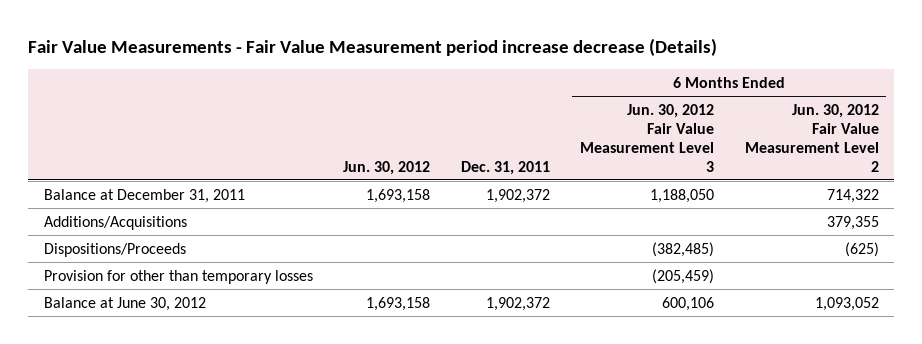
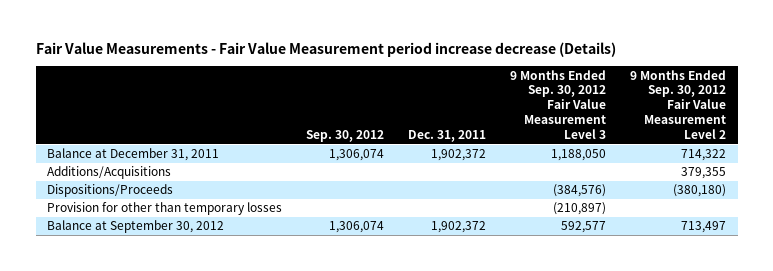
- | Jun. 30, 2012 | Dec. 31, 2011 | 6 Months Ended Jun. 30, 2012 Fair Value Measurement Level 3 | 6 Months Ended Jun. 30, 2012 Fair Value Measurement Level 2
+ | Sep. 30, 2012 | Dec. 31, 2011 | 9 Months Ended Sep. 30, 2012 Fair Value Measurement Level 3 | 9 Months Ended Sep. 30, 2012 Fair Value Measurement Level 2
- Balance at June 30, 2012 | 1,693,158 | 1,902,372 | 600,106 | 1,093,052
+ Balance at September 30, 2012 | 1,306,074 | 1,902,372 | 592,577 | 713,497

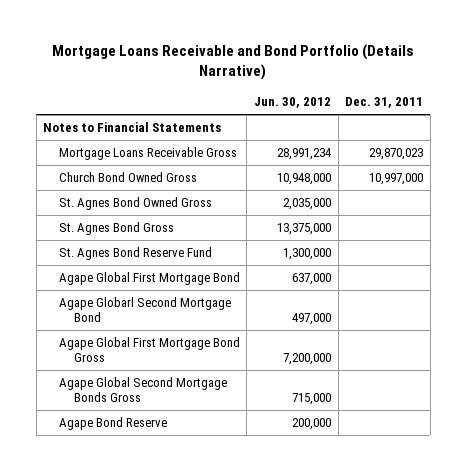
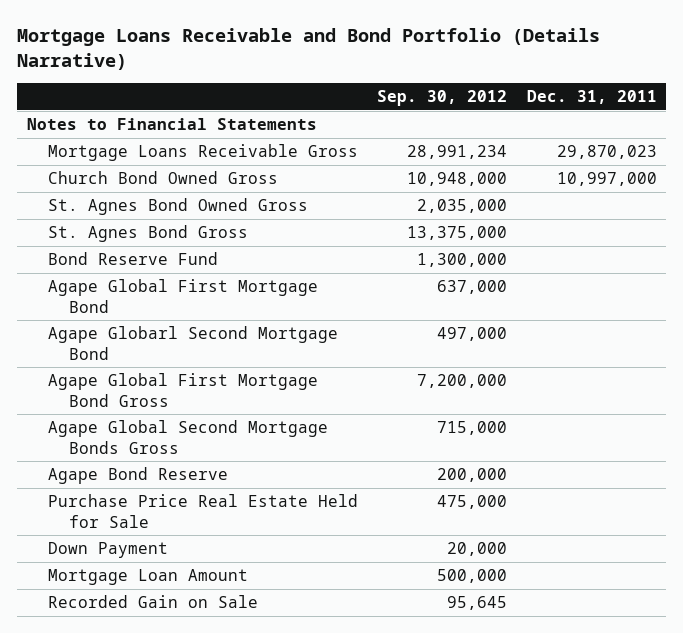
- | Jun. 30, 2012 | Dec. 31, 2011
+ | Sep. 30, 2012 | Dec. 31, 2011
- St. Agnes Bond Reserve Fund | 1,300,000 |
+ Bond Reserve Fund | 1,300,000 |
+ Purchase Price Real Estate Held for Sale | 475,000 |
+ Down Payment | 20,000 |
+ Mortgage Loan Amount | 500,000 |
+ Recorded Gain on Sale | 95,645 |

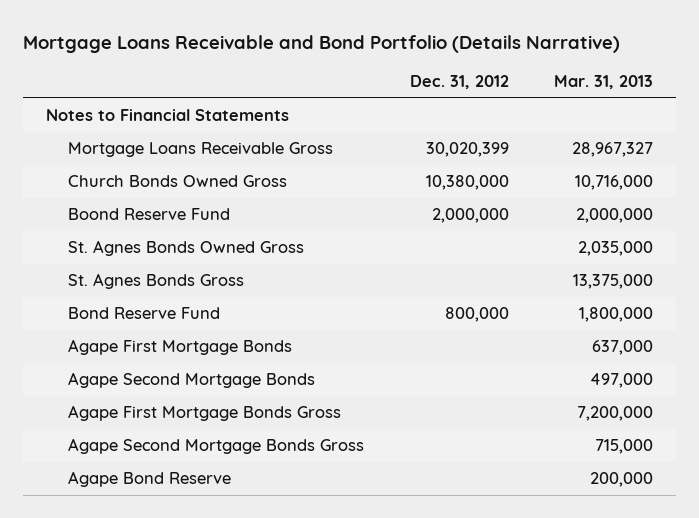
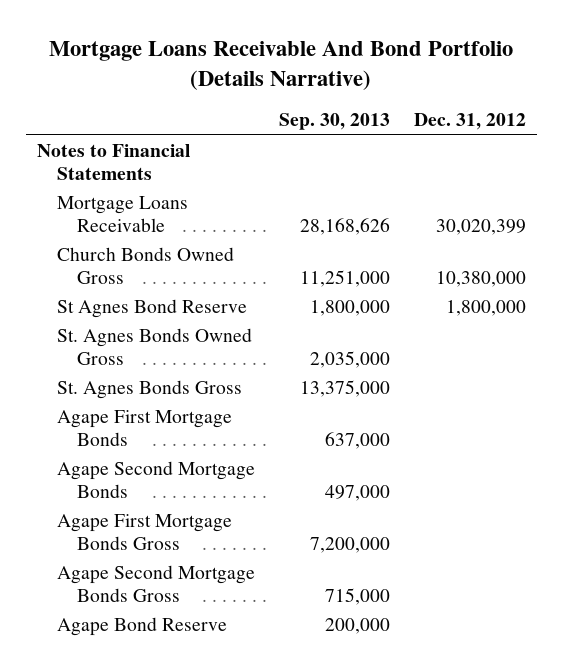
- Mortgage Loans Receivable and Bond Portfolio (Details Narrative)
+ Mortgage Loans Receivable And Bond Portfolio (Details Narrative)
- | Dec. 31, 2012 | Mar. 31, 2013
+ | Sep. 30, 2013 | Dec. 31, 2012
- Mortgage Loans Receivable Gross | 30,020,399 | 28,967,327
+ Mortgage Loans Receivable | 28,168,626 | 30,020,399
- Boond Reserve Fund | 2,000,000 | 2,000,000
+ St Agnes Bond Reserve | 1,800,000 | 1,800,000
- Bond Reserve Fund | 800,000 | 1,800,000

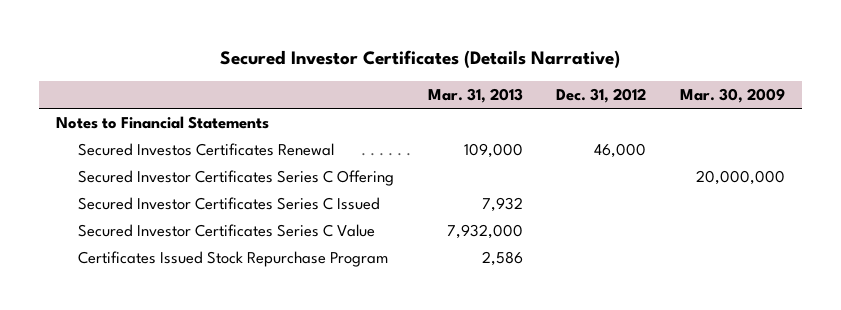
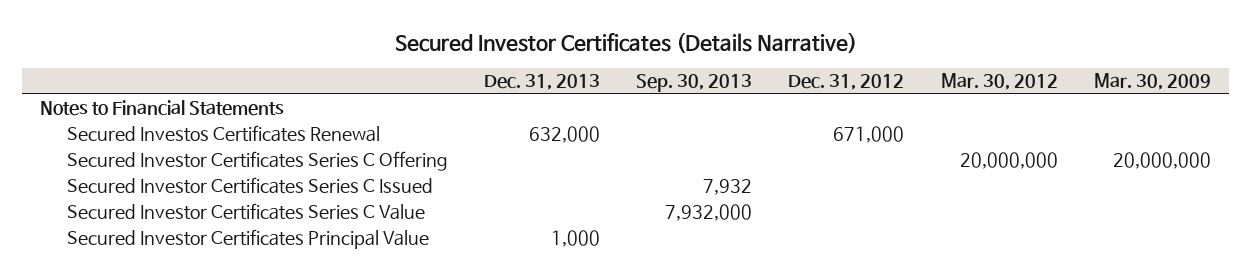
- | Mar. 31, 2013 | Dec. 31, 2012 | Mar. 30, 2009
+ | Dec. 31, 2013 | Sep. 30, 2013 | Dec. 31, 2012 | Mar. 30, 2012 | Mar. 30, 2009
- Secured Investos Certificates Renewal | 109,000 | 46,000 |
+ Secured Investos Certificates Renewal | 632,000 | | 671,000 | |
- Certificates Issued Stock Repurchase Program | 2,586 | |
+ Secured Investor Certificates Principal Value | 1,000 | | | |

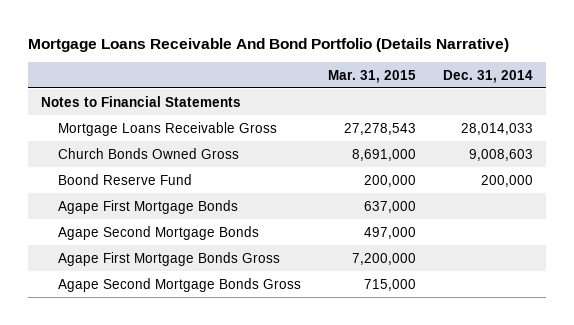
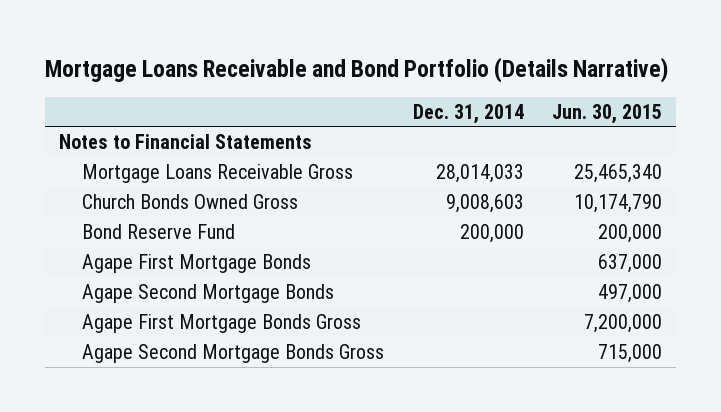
- Mortgage Loans Receivable And Bond Portfolio (Details Narrative)
+ Mortgage Loans Receivable and Bond Portfolio (Details Narrative)
- | Mar. 31, 2015 | Dec. 31, 2014
+ | Dec. 31, 2014 | Jun. 30, 2015
- Boond Reserve Fund | 200,000 | 200,000
+ Bond Reserve Fund | 200,000 | 200,000

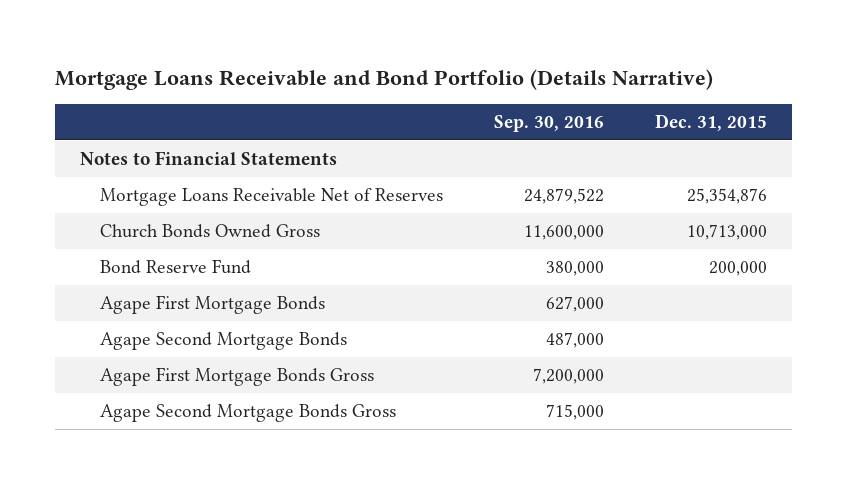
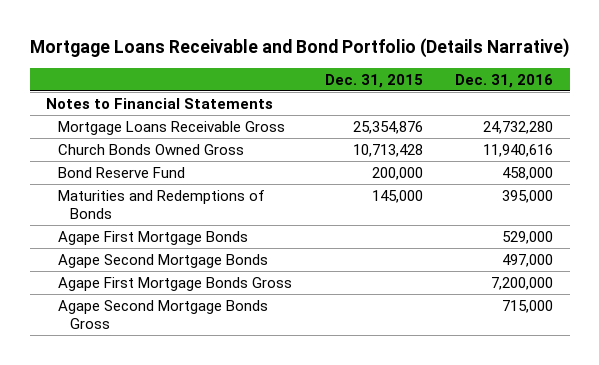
- | Sep. 30, 2016 | Dec. 31, 2015
+ | Dec. 31, 2015 | Dec. 31, 2016
- Mortgage Loans Receivable Net of Reserves | 24,879,522 | 25,354,876
- Church Bonds Owned Gross | 11,600,000 | 10,713,000
+ Mortgage Loans Receivable Gross | 25,354,876 | 24,732,280
+ Church Bonds Owned Gross | 10,713,428 | 11,940,616
+ Maturities and Redemptions of Bonds | 145,000 | 395,000

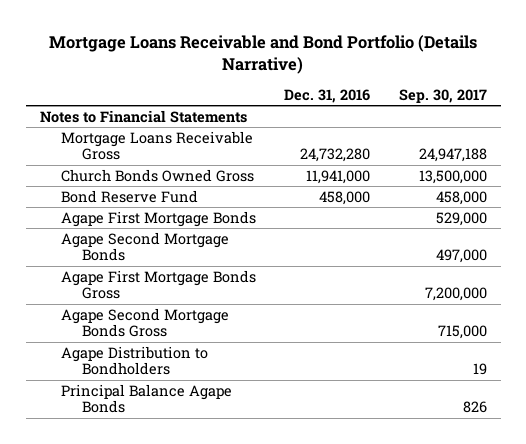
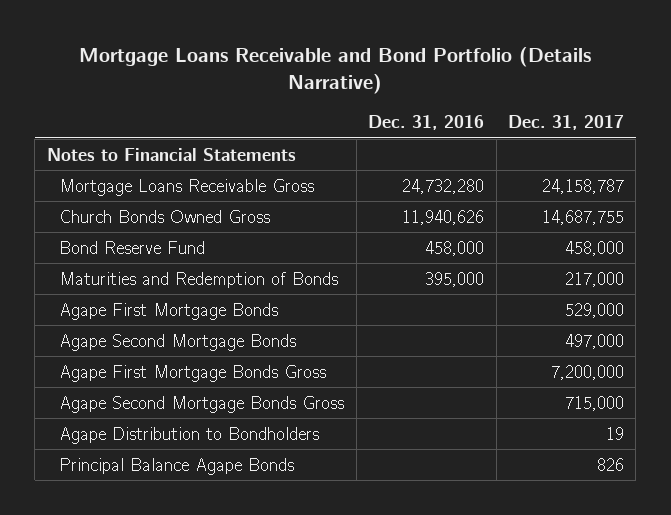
- | Dec. 31, 2016 | Sep. 30, 2017
+ | Dec. 31, 2016 | Dec. 31, 2017
- Church Bonds Owned Gross | 11,941,000 | 13,500,000
+ Church Bonds Owned Gross | 11,940,626 | 14,687,755
+ Maturities and Redemption of Bonds | 395,000 | 217,000

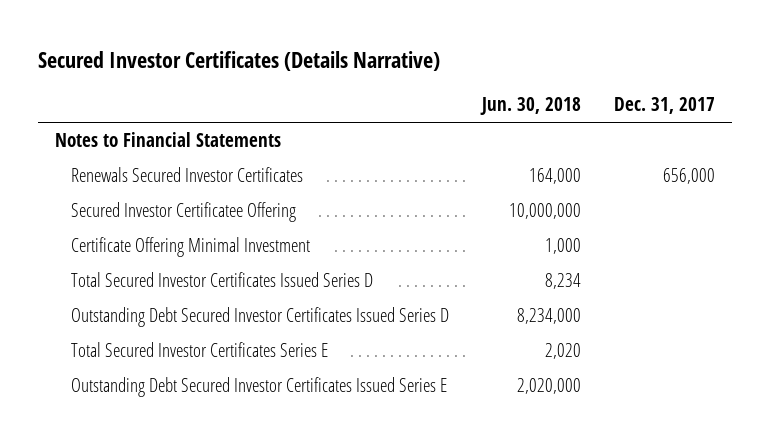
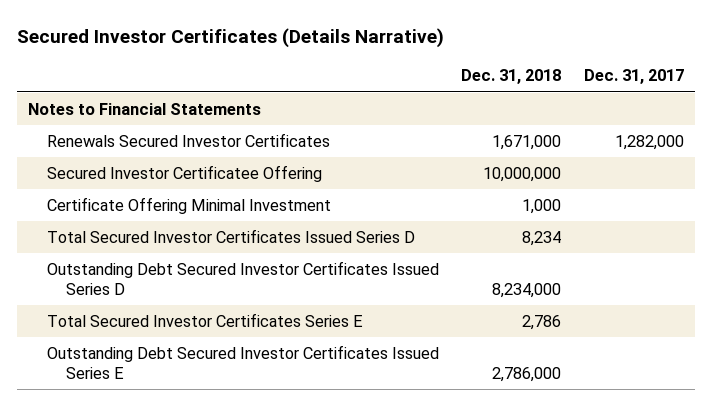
- | Jun. 30, 2018 | Dec. 31, 2017
+ | Dec. 31, 2018 | Dec. 31, 2017
- Renewals Secured Investor Certificates | 164,000 | 656,000
+ Renewals Secured Investor Certificates | 1,671,000 | 1,282,000

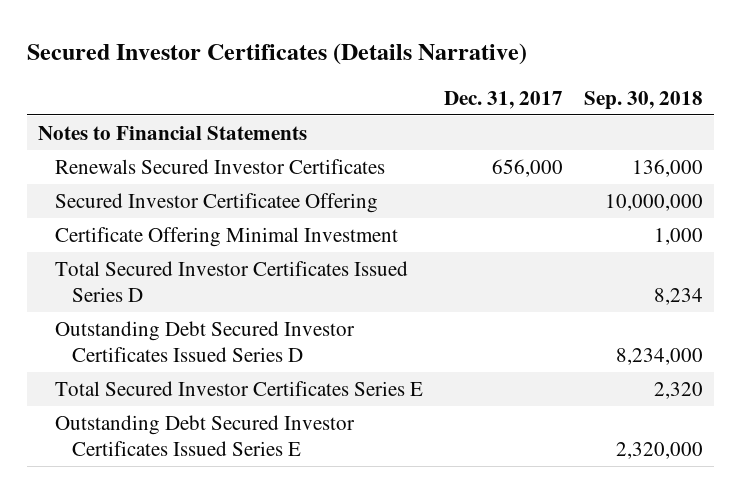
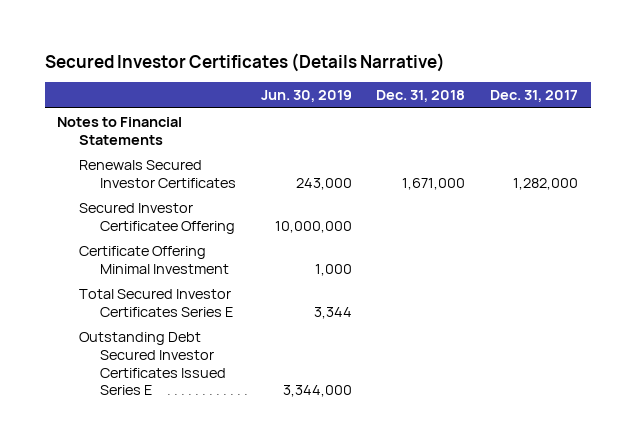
- | Dec. 31, 2017 | Sep. 30, 2018
+ | Jun. 30, 2019 | Dec. 31, 2018 | Dec. 31, 2017
- Renewals Secured Investor Certificates | 656,000 | 136,000
+ Renewals Secured Investor Certificates | 243,000 | 1,671,000 | 1,282,000
- Total Secured Investor Certificates Issued Series D | | 8,234
- Outstanding Debt Secured Investor Certificates Issued Series D | | 8,234,000

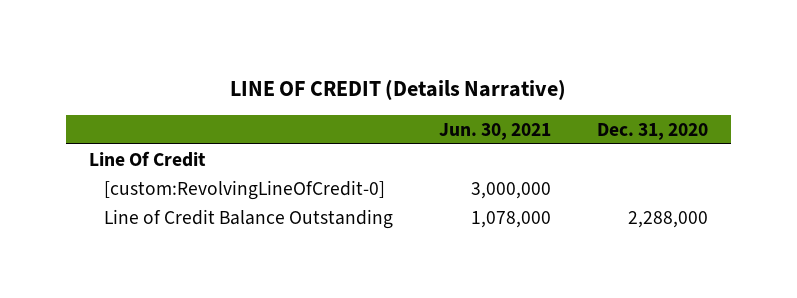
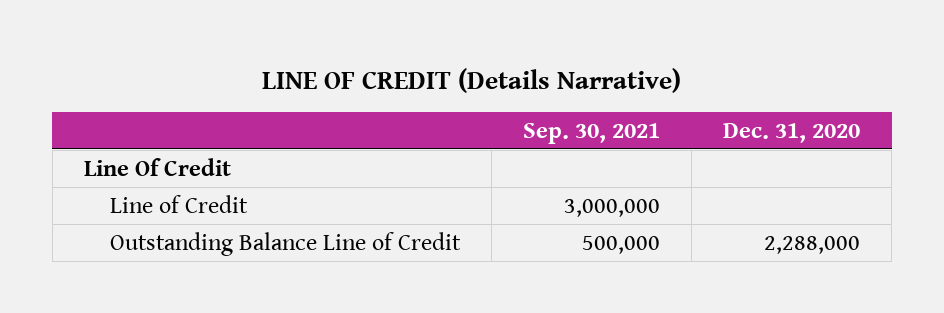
- | Jun. 30, 2021 | Dec. 31, 2020
+ | Sep. 30, 2021 | Dec. 31, 2020
- [custom:RevolvingLineOfCredit-0] | 3,000,000 |
- Line of Credit Balance Outstanding | 1,078,000 | 2,288,000
+ Line of Credit | 3,000,000 |
+ Outstanding Balance Line of Credit | 500,000 | 2,288,000

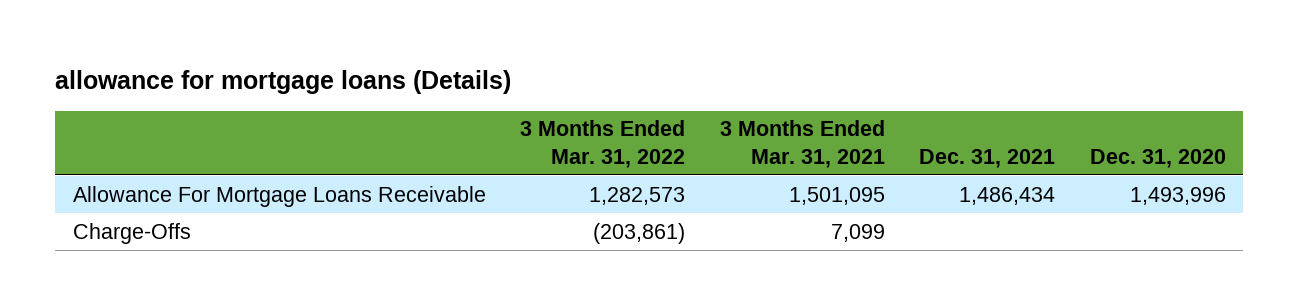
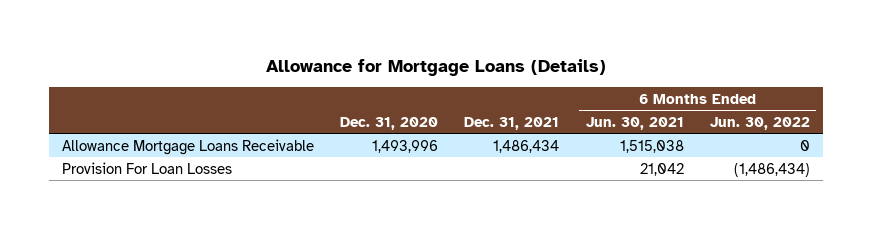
- allowance for mortgage loans (Details)
+ Allowance for Mortgage Loans (Details)
- | 3 Months Ended Mar. 31, 2022 | 3 Months Ended Mar. 31, 2021 | Dec. 31, 2021 | Dec. 31, 2020
+ | Dec. 31, 2020 | Dec. 31, 2021 | 6 Months Ended Jun. 30, 2021 | 6 Months Ended Jun. 30, 2022
- Allowance For Mortgage Loans Receivable | 1,282,573 | 1,501,095 | 1,486,434 | 1,493,996
- Charge-Offs | (203,861) | 7,099 | |
+ Allowance Mortgage Loans Receivable | 1,493,996 | 1,486,434 | 1,515,038 | 0
+ Provision For Loan Losses | | | 21,042 | (1,486,434)

